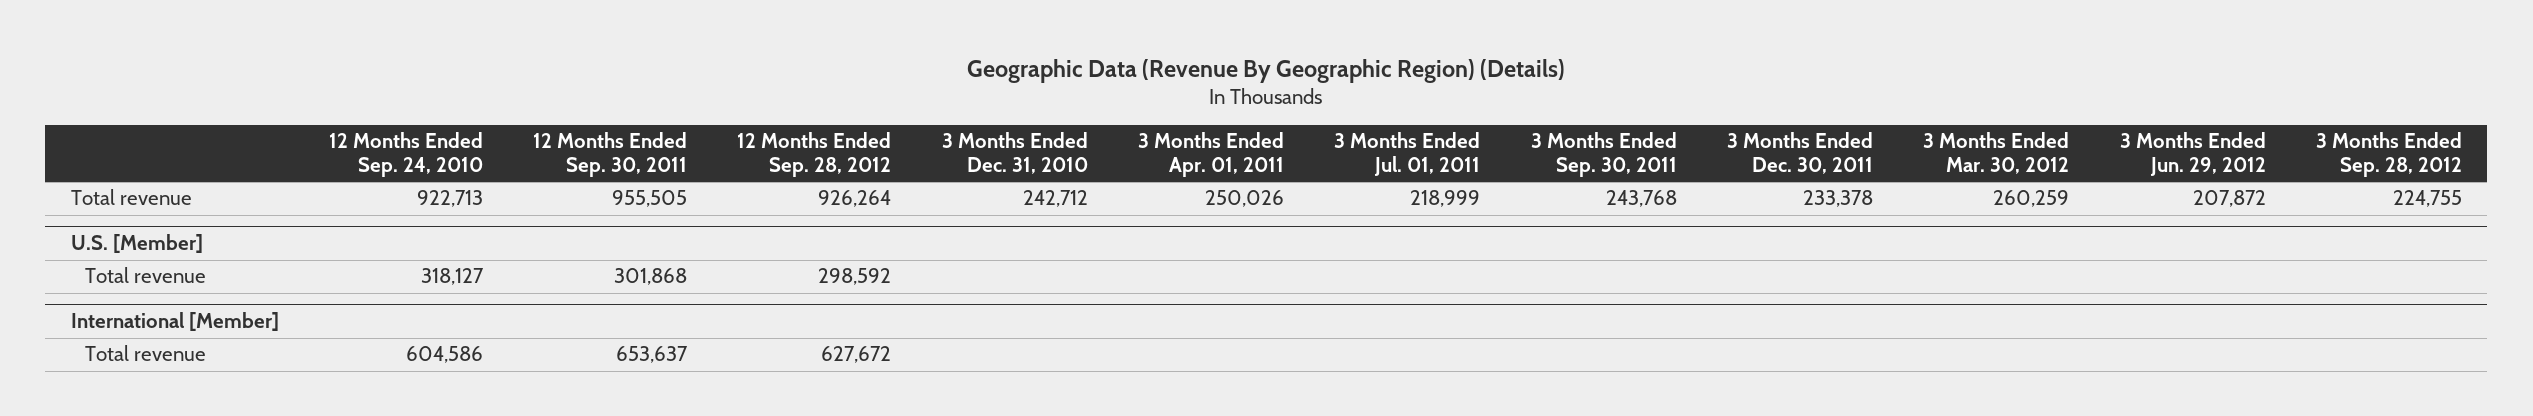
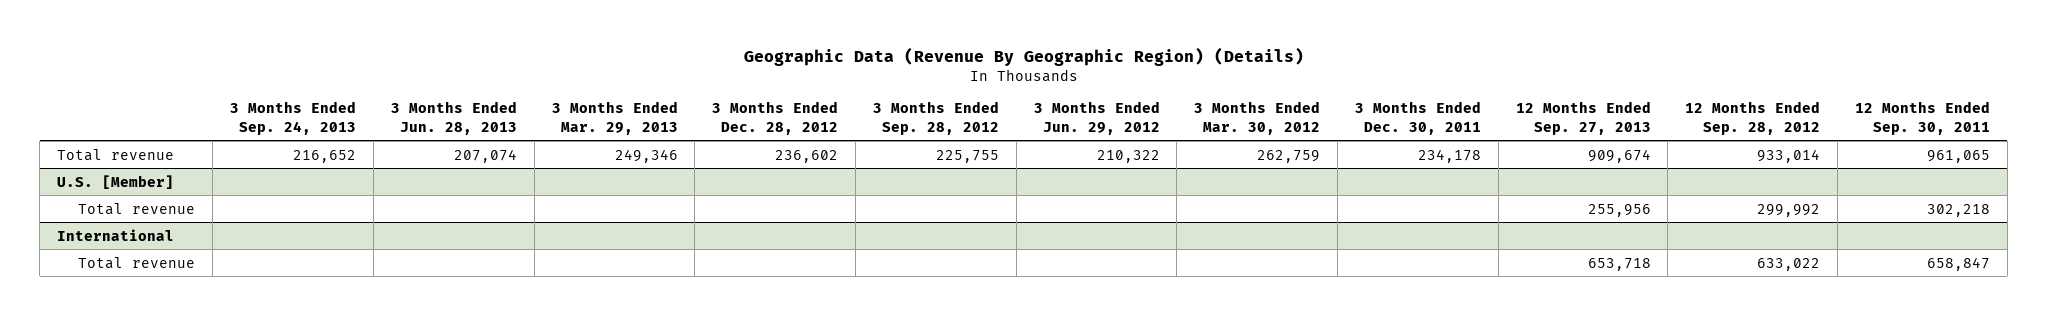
- | 12 Months Ended Sep. 24, 2010 | 12 Months Ended Sep. 30, 2011 | 12 Months Ended Sep. 28, 2012 | 3 Months Ended Dec. 31, 2010 | 3 Months Ended Apr. 01, 2011 | 3 Months Ended Jul. 01, 2011 | 3 Months Ended Sep. 30, 2011 | 3 Months Ended Dec. 30, 2011 | 3 Months Ended Mar. 30, 2012 | 3 Months Ended Jun. 29, 2012 | 3 Months Ended Sep. 28, 2012
+ | 3 Months Ended Sep. 24, 2013 | 3 Months Ended Jun. 28, 2013 | 3 Months Ended Mar. 29, 2013 | 3 Months Ended Dec. 28, 2012 | 3 Months Ended Sep. 28, 2012 | 3 Months Ended Jun. 29, 2012 | 3 Months Ended Mar. 30, 2012 | 3 Months Ended Dec. 30, 2011 | 12 Months Ended Sep. 27, 2013 | 12 Months Ended Sep. 28, 2012 | 12 Months Ended Sep. 30, 2011
- Total revenue | 922,713 | 955,505 | 926,264 | 242,712 | 250,026 | 218,999 | 243,768 | 233,378 | 260,259 | 207,872 | 224,755
+ Total revenue | 216,652 | 207,074 | 249,346 | 236,602 | 225,755 | 210,322 | 262,759 | 234,178 | 909,674 | 933,014 | 961,065
@ U.S. [Member]
- Total revenue | 318,127 | 301,868 | 298,592 | | | | | | | |
- International [Member]
- Total revenue | 604,586 | 653,637 | 627,672 | | | | | | | |
@ U.S. [Member]
+ Total revenue | | | | | | | | | 255,956 | 299,992 | 302,218
+ International
+ Total revenue | | | | | | | | | 653,718 | 633,022 | 658,847

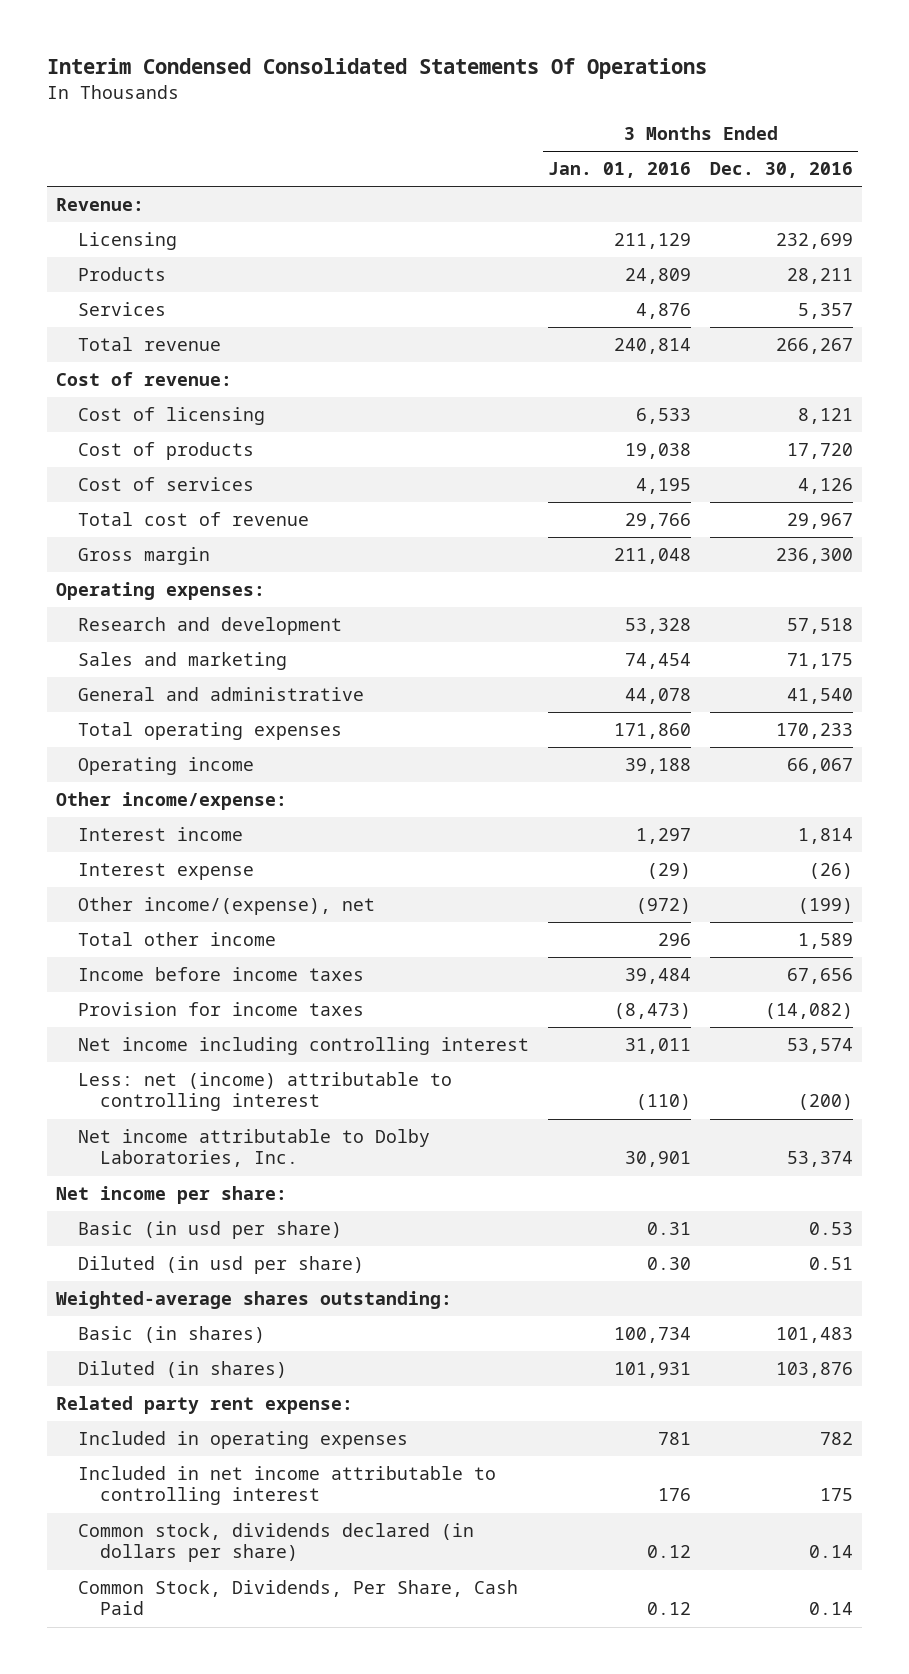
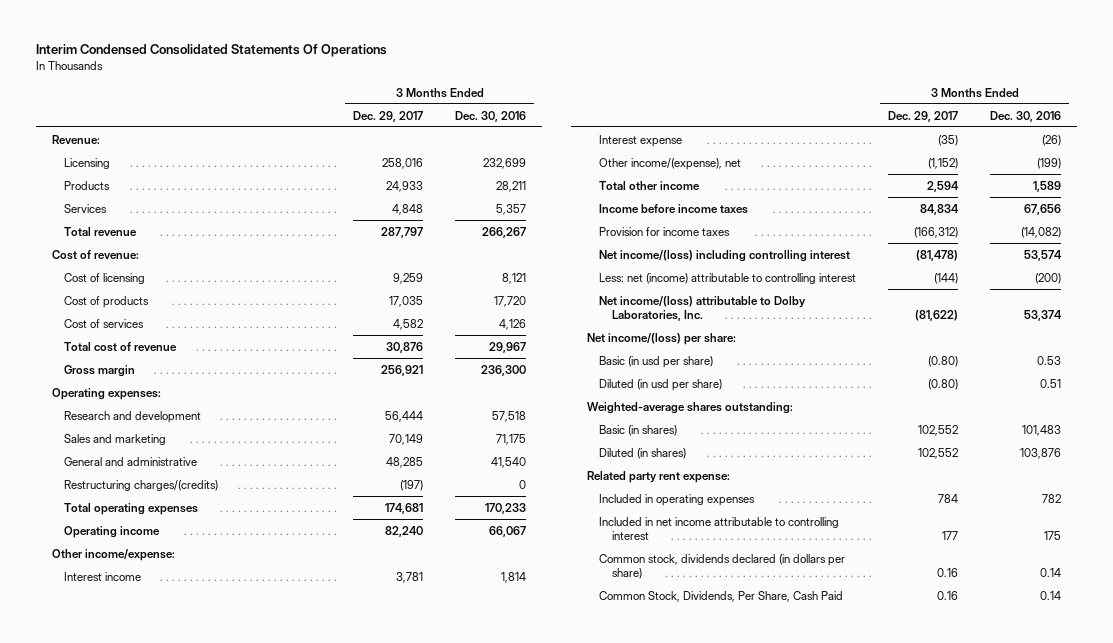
- | 3 Months Ended Jan. 01, 2016 | 3 Months Ended Dec. 30, 2016
+ | 3 Months Ended Dec. 29, 2017 | 3 Months Ended Dec. 30, 2016
+ Restructuring charges/(credits) | (197) | 0
- Net income including controlling interest | 31,011 | 53,574
+ Net income/(loss) including controlling interest | (81,478) | 53,574
- Net income attributable to Dolby Laboratories, Inc. | 30,901 | 53,374
- Net income per share:
+ Net income/(loss) attributable to Dolby Laboratories, Inc. | (81,622) | 53,374
+ Net income/(loss) per share:

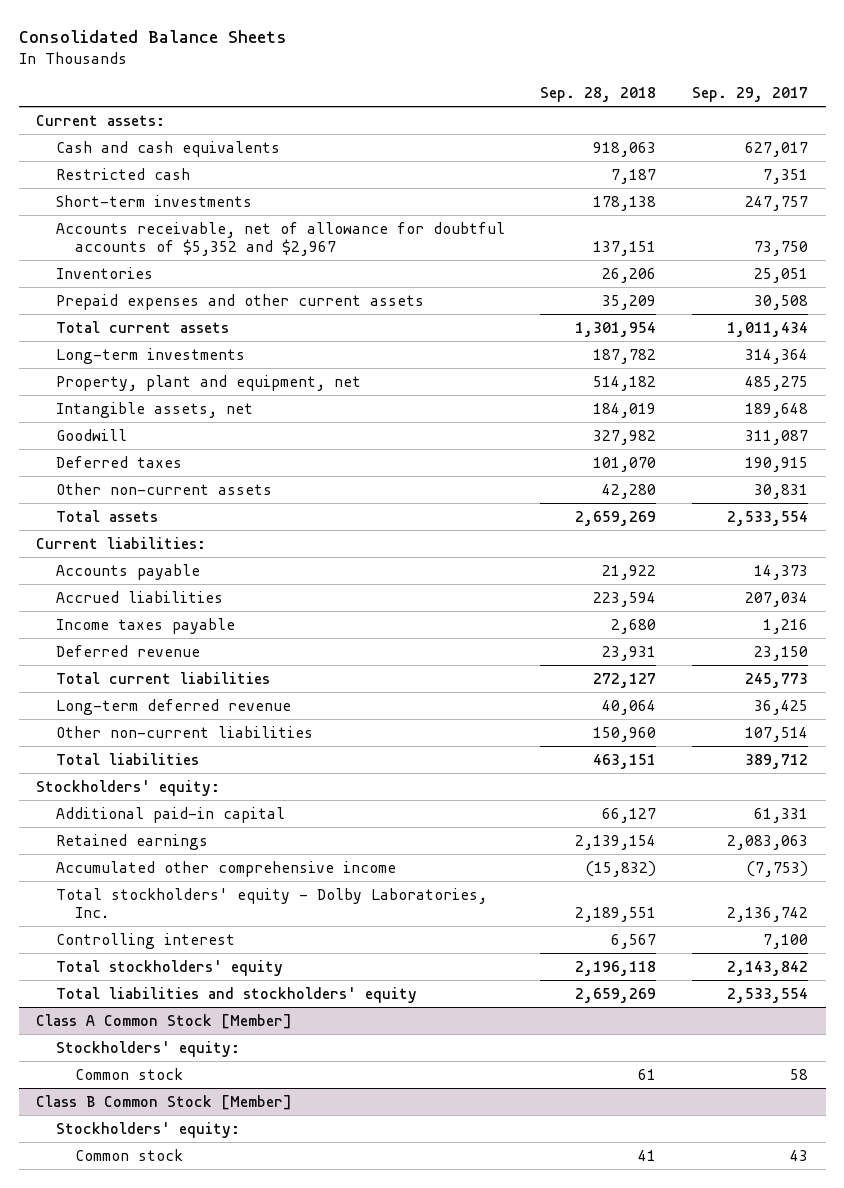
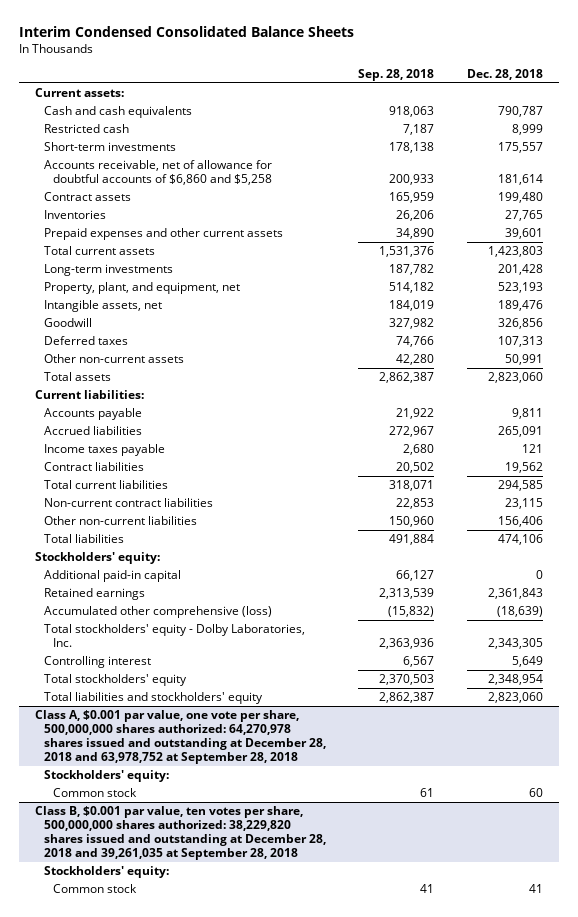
- Consolidated Balance Sheets
+ Interim Condensed Consolidated Balance Sheets
- | Sep. 28, 2018 | Sep. 29, 2017
+ | Sep. 28, 2018 | Dec. 28, 2018
- Accounts receivable, net of allowance for doubtful accounts of $5,352 and $2,967 | 137,151 | 73,750
+ Accounts receivable, net of allowance for doubtful accounts of $6,860 and $5,258 | 200,933 | 181,614
+ Contract assets | 165,959 | 199,480
- Prepaid expenses and other current assets | 35,209 | 30,508
- Total current assets | 1,301,954 | 1,011,434
+ Prepaid expenses and other current assets | 34,890 | 39,601
+ Total current assets | 1,531,376 | 1,423,803
- Property, plant and equipment, net | 514,182 | 485,275
+ Property, plant, and equipment, net | 514,182 | 523,193
- Deferred taxes | 101,070 | 190,915
+ Deferred taxes | 74,766 | 107,313
- Total assets | 2,659,269 | 2,533,554
+ Total assets | 2,862,387 | 2,823,060
- Accrued liabilities | 223,594 | 207,034
+ Accrued liabilities | 272,967 | 265,091
- Deferred revenue | 23,931 | 23,150
- Total current liabilities | 272,127 | 245,773
- Long-term deferred revenue | 40,064 | 36,425
+ Contract liabilities | 20,502 | 19,562
+ Total current liabilities | 318,071 | 294,585
+ Non-current contract liabilities | 22,853 | 23,115
- Total liabilities | 463,151 | 389,712
+ Total liabilities | 491,884 | 474,106
- Retained earnings | 2,139,154 | 2,083,063
- Accumulated other comprehensive income | (15,832) | (7,753)
- Total stockholders' equity - Dolby Laboratories, Inc. | 2,189,551 | 2,136,742
+ Retained earnings | 2,313,539 | 2,361,843
+ Accumulated other comprehensive (loss) | (15,832) | (18,639)
+ Total stockholders' equity - Dolby Laboratories, Inc. | 2,363,936 | 2,343,305
- Total stockholders' equity | 2,196,118 | 2,143,842
- Total liabilities and stockholders' equity | 2,659,269 | 2,533,554
- Class A Common Stock [Member]
+ Total stockholders' equity | 2,370,503 | 2,348,954
+ Total liabilities and stockholders' equity | 2,862,387 | 2,823,060
+ Class A, $0.001 par value, one vote per share, 500,000,000 shares authorized: 64,270,978 shares issued and outstanding at December 28, 2018 and 63,978,752 at September 28, 2018
- Class B Common Stock [Member]
+ Class B, $0.001 par value, ten votes per share, 500,000,000 shares authorized: 38,229,820 shares issued and outstanding at December 28, 2018 and 39,261,035 at September 28, 2018

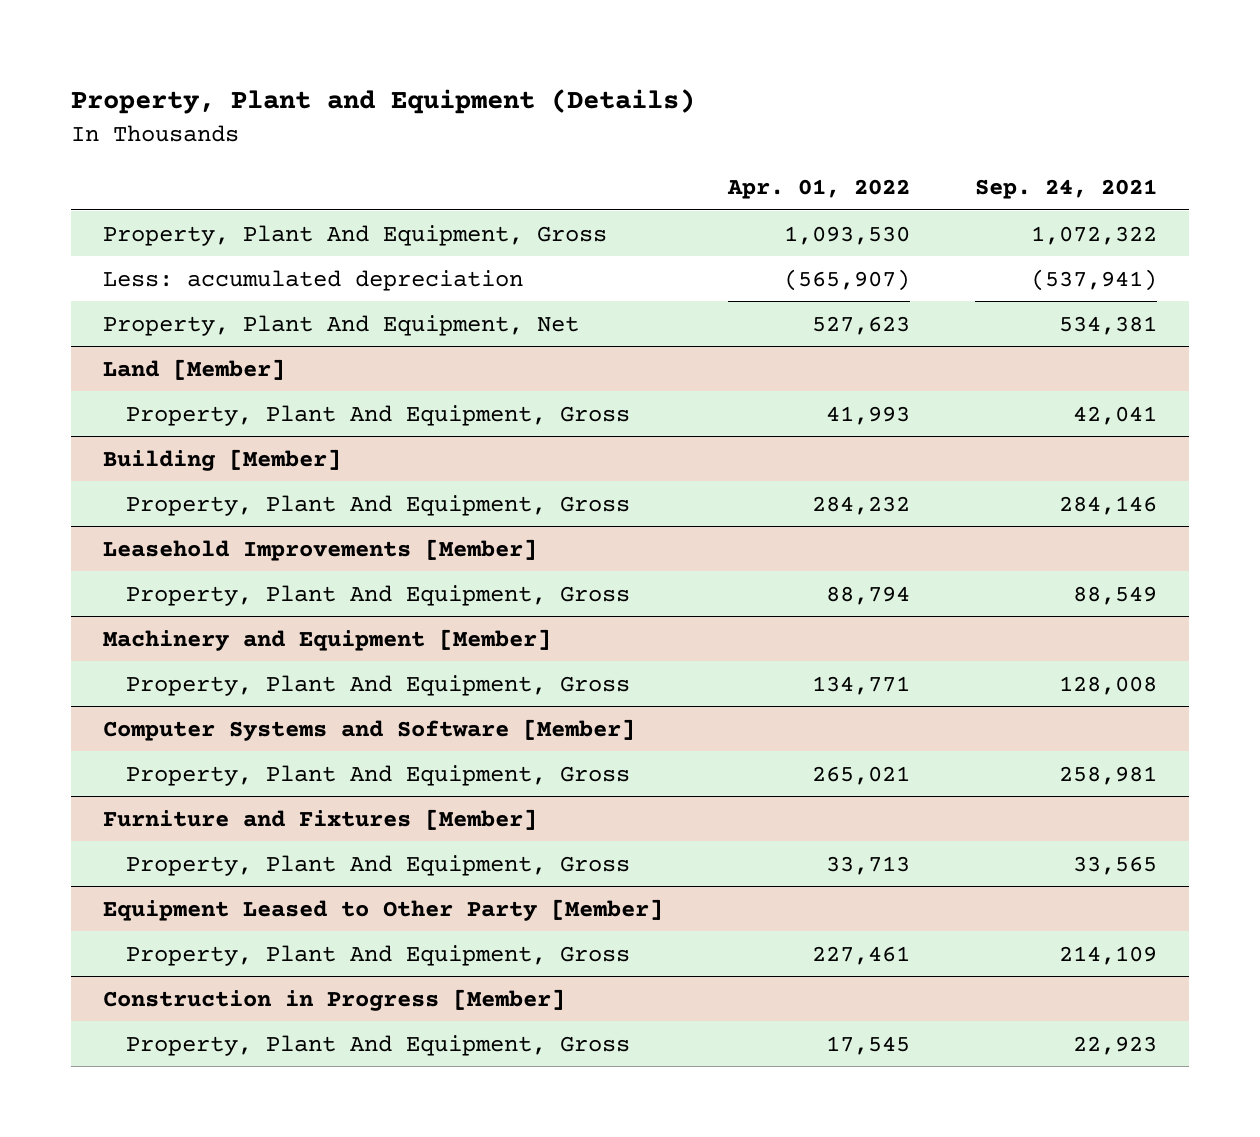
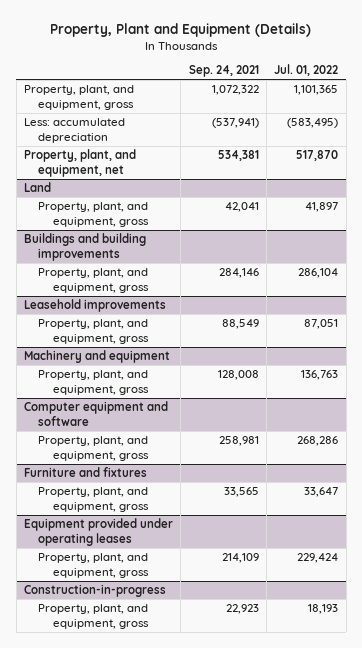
- | Apr. 01, 2022 | Sep. 24, 2021
+ | Sep. 24, 2021 | Jul. 01, 2022
- Property, Plant And Equipment, Gross | 1,093,530 | 1,072,322
+ Property, plant, and equipment, gross | 1,072,322 | 1,101,365
- Property, Plant And Equipment, Net | 527,623 | 534,381
- Land [Member]
- Property, Plant And Equipment, Gross | 41,993 | 42,041
- Building [Member]
- Property, Plant And Equipment, Gross | 284,232 | 284,146
- Leasehold Improvements [Member]
- Property, Plant And Equipment, Gross | 88,794 | 88,549
- Machinery and Equipment [Member]
- Property, Plant And Equipment, Gross | 134,771 | 128,008
- Computer Systems and Software [Member]
- Property, Plant And Equipment, Gross | 265,021 | 258,981
- Furniture and Fixtures [Member]
- Property, Plant And Equipment, Gross | 33,713 | 33,565
- Equipment Leased to Other Party [Member]
- Property, Plant And Equipment, Gross | 227,461 | 214,109
- Construction in Progress [Member]
- Property, Plant And Equipment, Gross | 17,545 | 22,923
+ Property, plant, and equipment, net | 534,381 | 517,870
+ Land
+ Property, plant, and equipment, gross | 42,041 | 41,897
+ Buildings and building improvements
+ Property, plant, and equipment, gross | 284,146 | 286,104
+ Leasehold improvements
+ Property, plant, and equipment, gross | 88,549 | 87,051
+ Machinery and equipment
+ Property, plant, and equipment, gross | 128,008 | 136,763
+ Computer equipment and software
+ Property, plant, and equipment, gross | 258,981 | 268,286
+ Furniture and fixtures
+ Property, plant, and equipment, gross | 33,565 | 33,647
+ Equipment provided under operating leases
+ Property, plant, and equipment, gross | 214,109 | 229,424
+ Construction-in-progress
+ Property, plant, and equipment, gross | 22,923 | 18,193

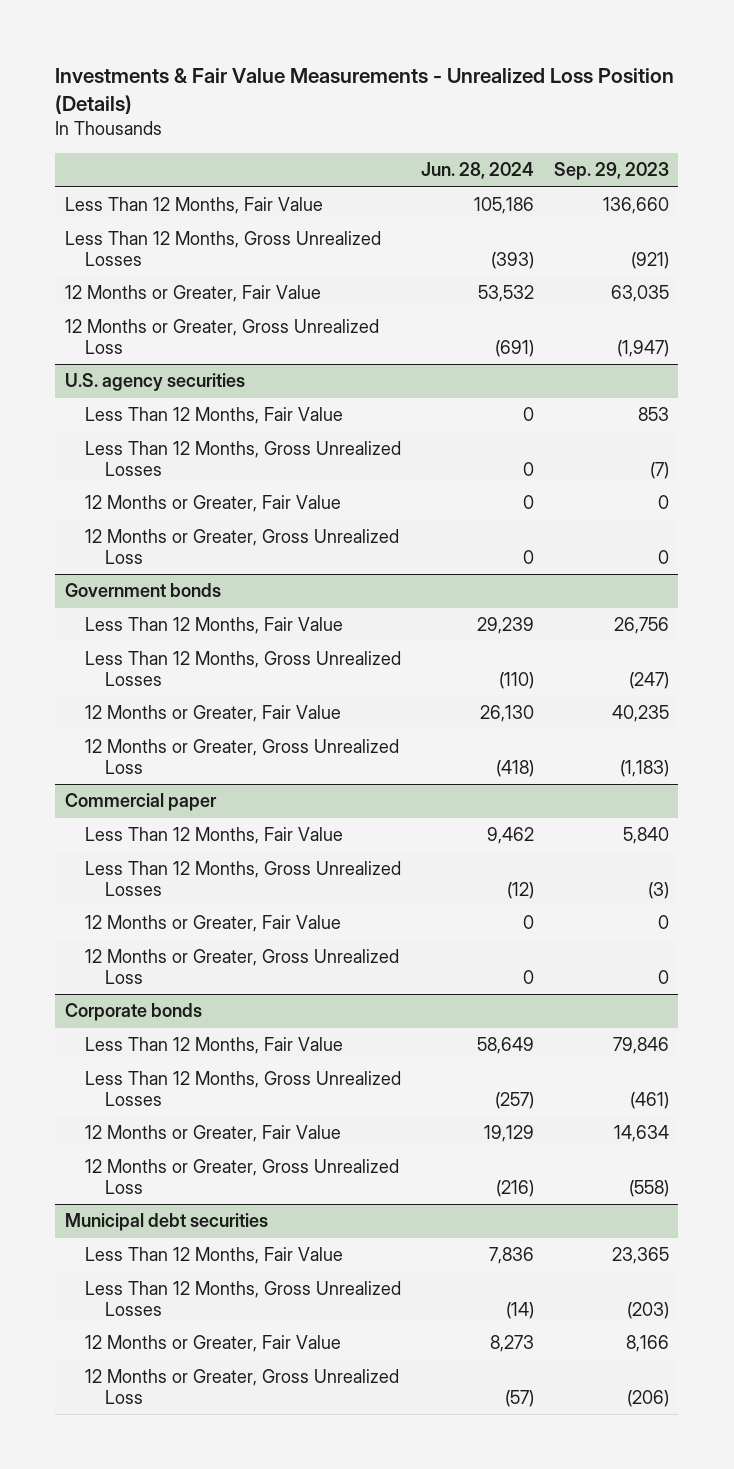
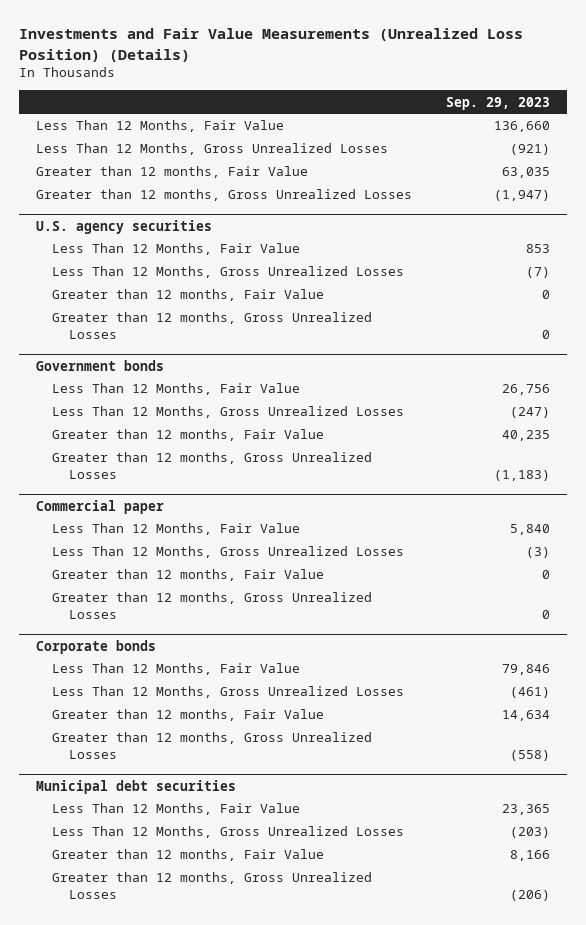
- Investments & Fair Value Measurements - Unrealized Loss Position (Details)
+ Investments and Fair Value Measurements (Unrealized Loss Position) (Details)
- | Jun. 28, 2024 | Sep. 29, 2023
+ | Sep. 29, 2023
- 12 Months or Greater, Fair Value | 53,532 | 63,035
- 12 Months or Greater, Gross Unrealized Loss | (691) | (1,947)
+ Greater than 12 months, Fair Value | 63,035
+ Greater than 12 months, Gross Unrealized Losses | (1,947)
@ U.S. agency securities
- 12 Months or Greater, Fair Value | 0 | 0
- 12 Months or Greater, Gross Unrealized Loss | 0 | 0
+ Greater than 12 months, Fair Value | 0
+ Greater than 12 months, Gross Unrealized Losses | 0
@ Government bonds
- 12 Months or Greater, Fair Value | 26,130 | 40,235
- 12 Months or Greater, Gross Unrealized Loss | (418) | (1,183)
+ Greater than 12 months, Fair Value | 40,235
+ Greater than 12 months, Gross Unrealized Losses | (1,183)
@ Commercial paper
- 12 Months or Greater, Fair Value | 0 | 0
- 12 Months or Greater, Gross Unrealized Loss | 0 | 0
+ Greater than 12 months, Fair Value | 0
+ Greater than 12 months, Gross Unrealized Losses | 0
@ Corporate bonds
- 12 Months or Greater, Fair Value | 19,129 | 14,634
- 12 Months or Greater, Gross Unrealized Loss | (216) | (558)
+ Greater than 12 months, Fair Value | 14,634
+ Greater than 12 months, Gross Unrealized Losses | (558)
@ Municipal debt securities
- 12 Months or Greater, Fair Value | 8,273 | 8,166
- 12 Months or Greater, Gross Unrealized Loss | (57) | (206)
+ Greater than 12 months, Fair Value | 8,166
+ Greater than 12 months, Gross Unrealized Losses | (206)

